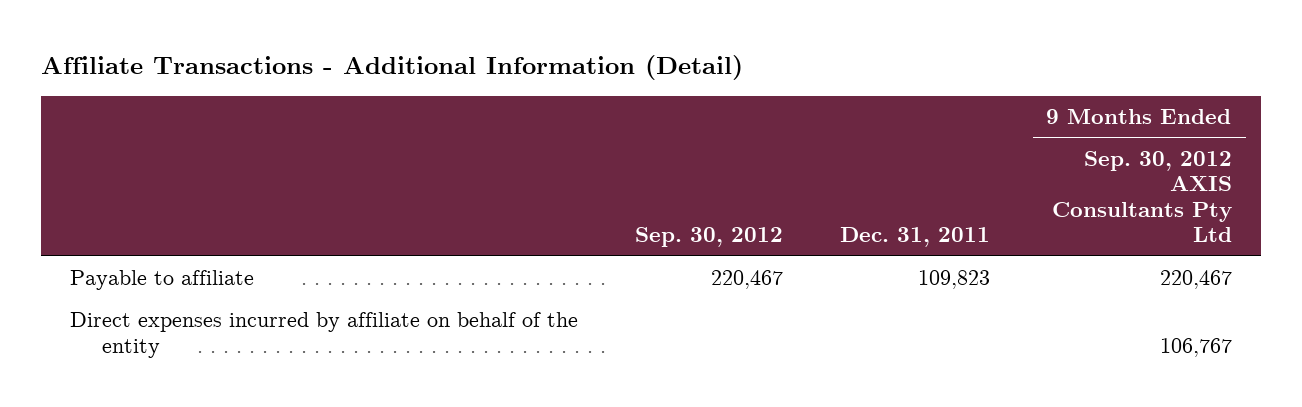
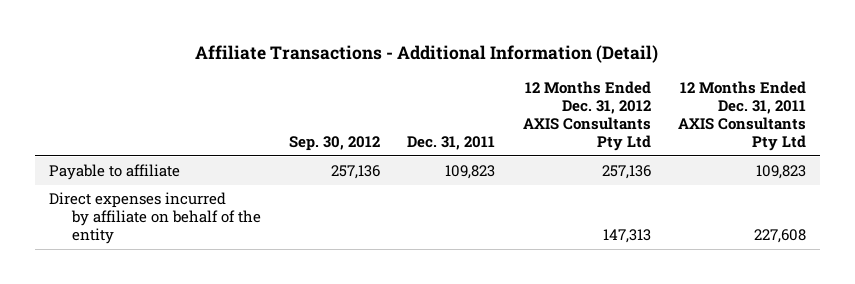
- | Sep. 30, 2012 | Dec. 31, 2011 | 9 Months Ended Sep. 30, 2012 AXIS Consultants Pty Ltd
+ | Sep. 30, 2012 | Dec. 31, 2011 | 12 Months Ended Dec. 31, 2012 AXIS Consultants Pty Ltd | 12 Months Ended Dec. 31, 2011 AXIS Consultants Pty Ltd
- Payable to affiliate | 220,467 | 109,823 | 220,467
+ Payable to affiliate | 257,136 | 109,823 | 257,136 | 109,823

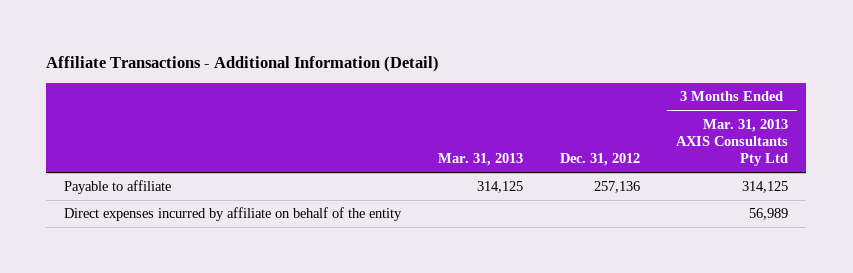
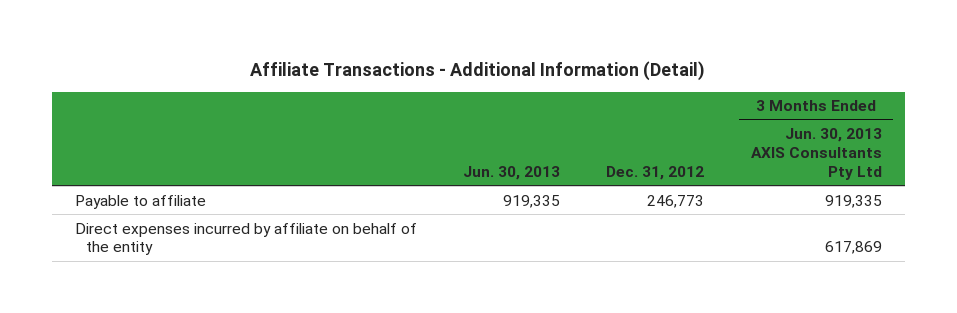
- | Mar. 31, 2013 | Dec. 31, 2012 | 3 Months Ended Mar. 31, 2013 AXIS Consultants Pty Ltd
+ | Jun. 30, 2013 | Dec. 31, 2012 | 3 Months Ended Jun. 30, 2013 AXIS Consultants Pty Ltd
- Payable to affiliate | 314,125 | 257,136 | 314,125
+ Payable to affiliate | 919,335 | 246,773 | 919,335

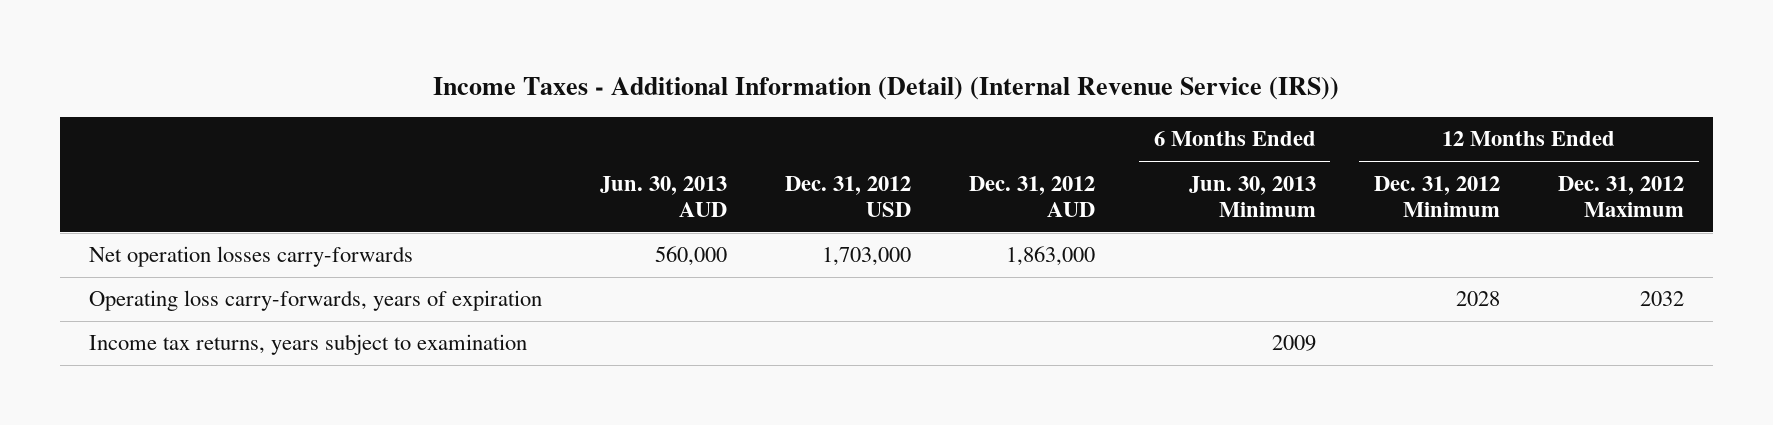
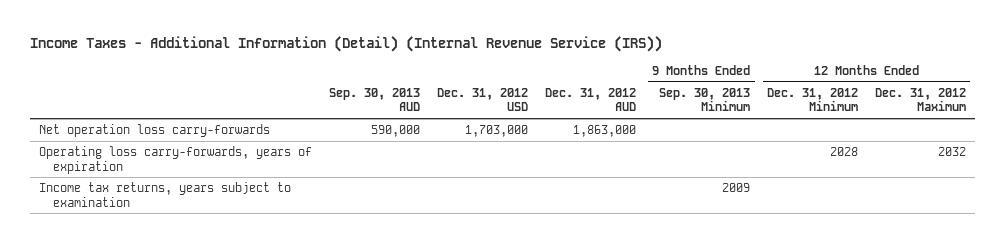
- | Jun. 30, 2013 AUD | Dec. 31, 2012 USD | Dec. 31, 2012 AUD | 6 Months Ended Jun. 30, 2013 Minimum | 12 Months Ended Dec. 31, 2012 Minimum | 12 Months Ended Dec. 31, 2012 Maximum
+ | Sep. 30, 2013 AUD | Dec. 31, 2012 USD | Dec. 31, 2012 AUD | 9 Months Ended Sep. 30, 2013 Minimum | 12 Months Ended Dec. 31, 2012 Minimum | 12 Months Ended Dec. 31, 2012 Maximum
- Net operation losses carry-forwards | 560,000 | 1,703,000 | 1,863,000 | | |
+ Net operation loss carry-forwards | 590,000 | 1,703,000 | 1,863,000 | | |

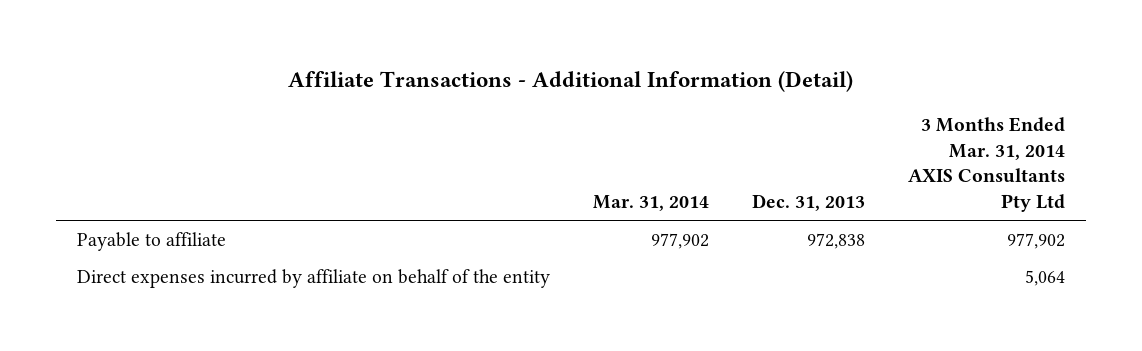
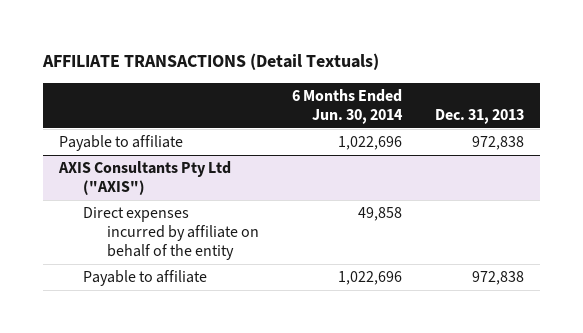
- Affiliate Transactions - Additional Information (Detail)
+ AFFILIATE TRANSACTIONS (Detail Textuals)
- | Mar. 31, 2014 | Dec. 31, 2013 | 3 Months Ended Mar. 31, 2014 AXIS Consultants Pty Ltd
+ | 6 Months Ended Jun. 30, 2014 | Dec. 31, 2013
- Direct expenses incurred by affiliate on behalf of the entity | | | 5,064
+ AXIS Consultants Pty Ltd ("AXIS")
+ Direct expenses incurred by affiliate on behalf of the entity | 49,858 |
+ Payable to affiliate | 1,022,696 | 972,838

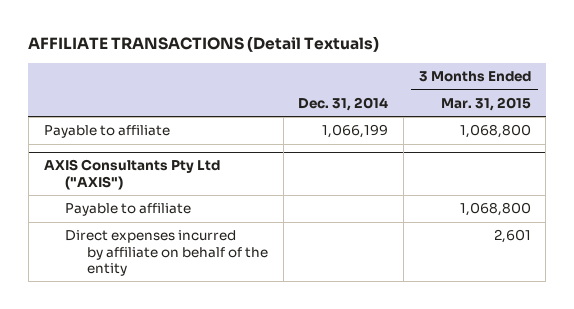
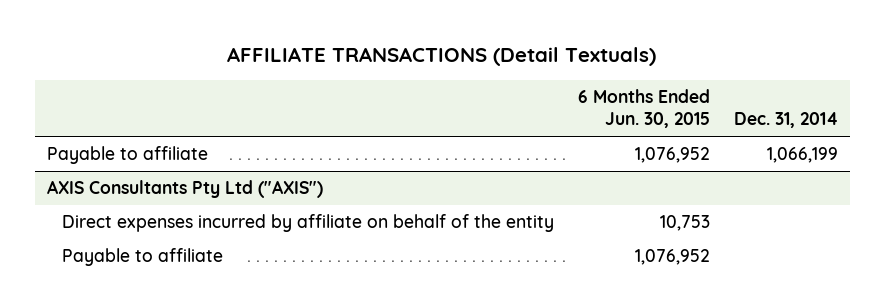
- | Dec. 31, 2014 | 3 Months Ended Mar. 31, 2015
+ | 6 Months Ended Jun. 30, 2015 | Dec. 31, 2014
@ AXIS Consultants Pty Ltd ("AXIS")
moved down: Payable to affiliate | 1,076,952 |

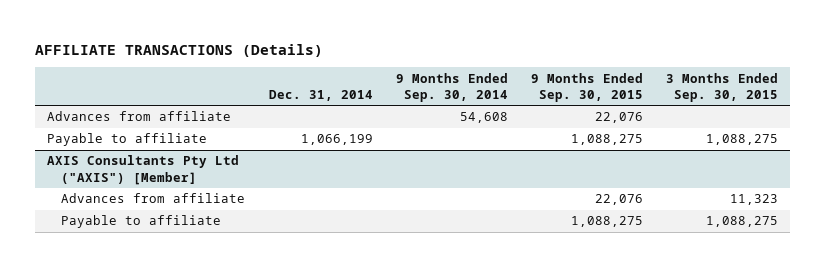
- AFFILIATE TRANSACTIONS (Detail Textuals)
+ AFFILIATE TRANSACTIONS (Details)
- | 6 Months Ended Jun. 30, 2015 | Dec. 31, 2014
+ | Dec. 31, 2014 | 9 Months Ended Sep. 30, 2014 | 9 Months Ended Sep. 30, 2015 | 3 Months Ended Sep. 30, 2015
+ Advances from affiliate | | 54,608 | 22,076 |
- AXIS Consultants Pty Ltd ("AXIS")
- Direct expenses incurred by affiliate on behalf of the entity | 10,753 |
+ AXIS Consultants Pty Ltd ("AXIS") [Member]
+ Advances from affiliate | | | 22,076 | 11,323

